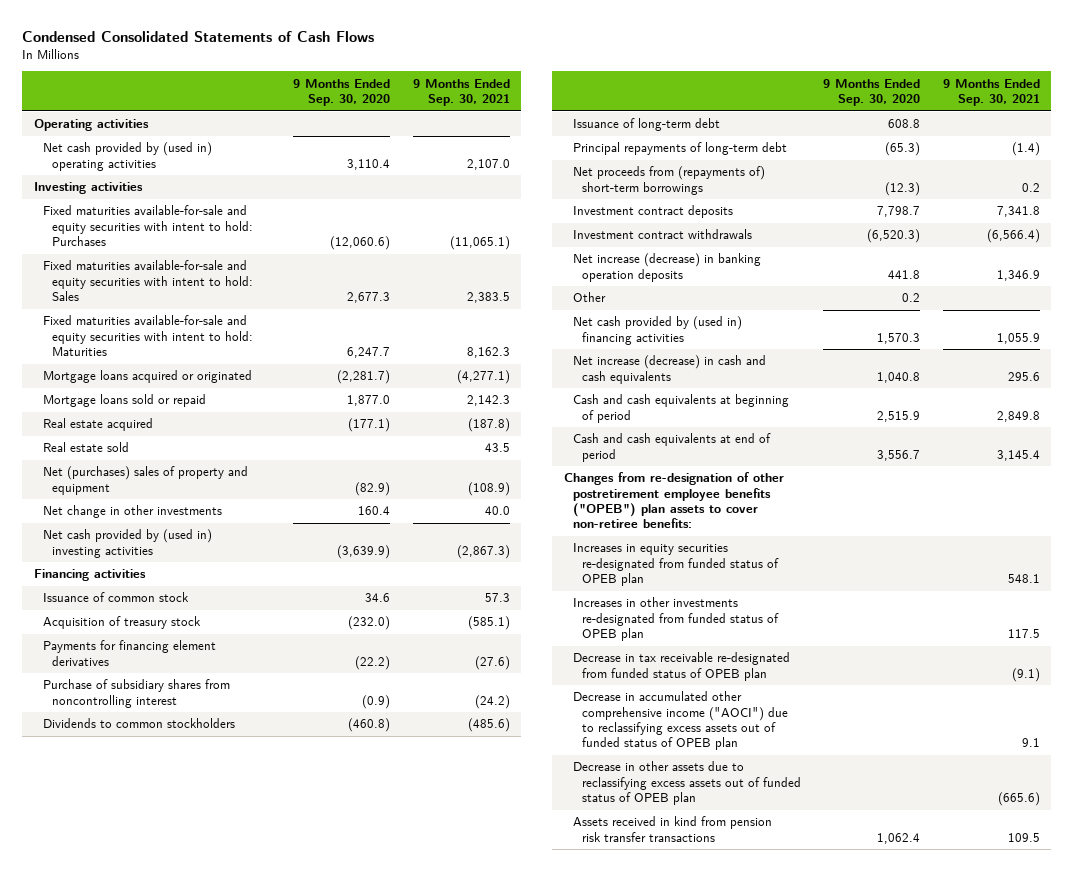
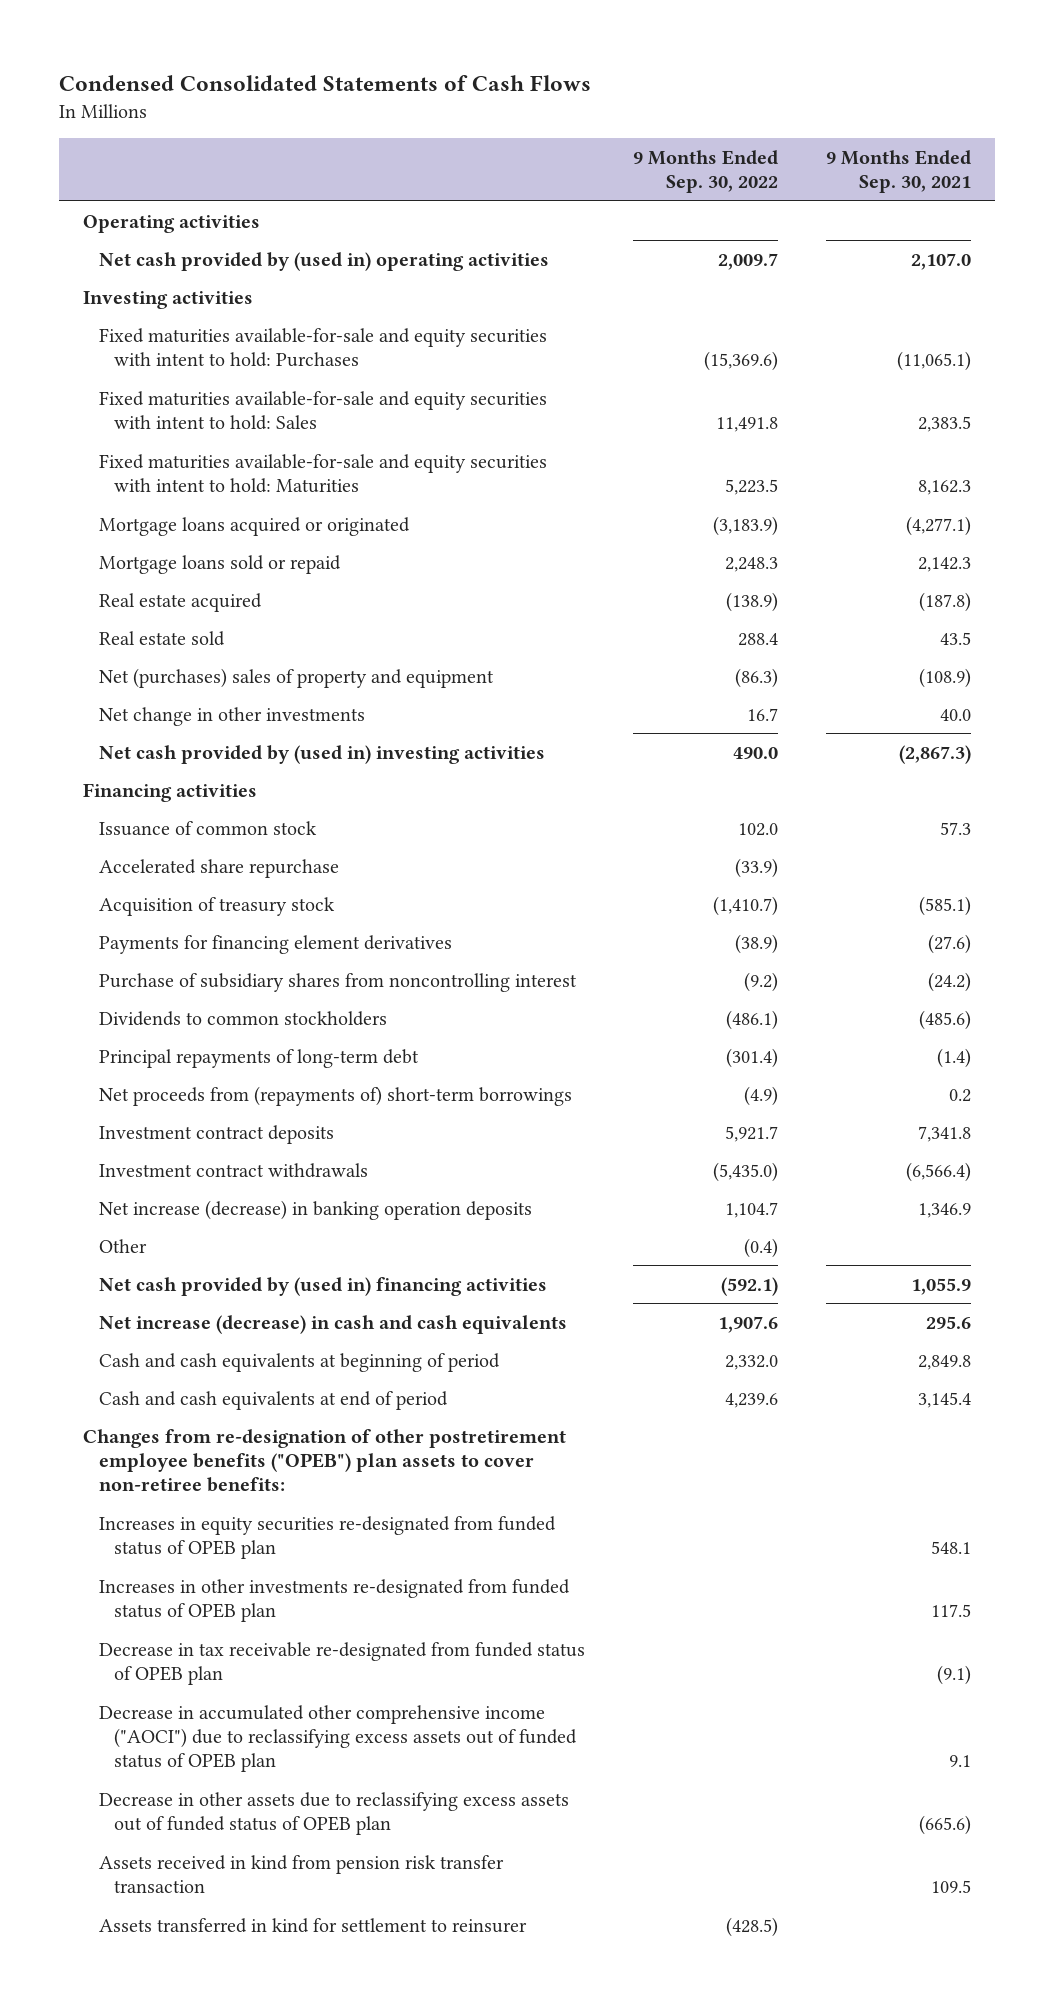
- | 9 Months Ended Sep. 30, 2020 | 9 Months Ended Sep. 30, 2021
+ | 9 Months Ended Sep. 30, 2022 | 9 Months Ended Sep. 30, 2021
+ Accelerated share repurchase | (33.9) |
- Issuance of long-term debt | 608.8 |
- Assets received in kind from pension risk transfer transactions | 1,062.4 | 109.5
+ Assets received in kind from pension risk transfer transaction | | 109.5
+ Assets transferred in kind for settlement to reinsurer | (428.5) |

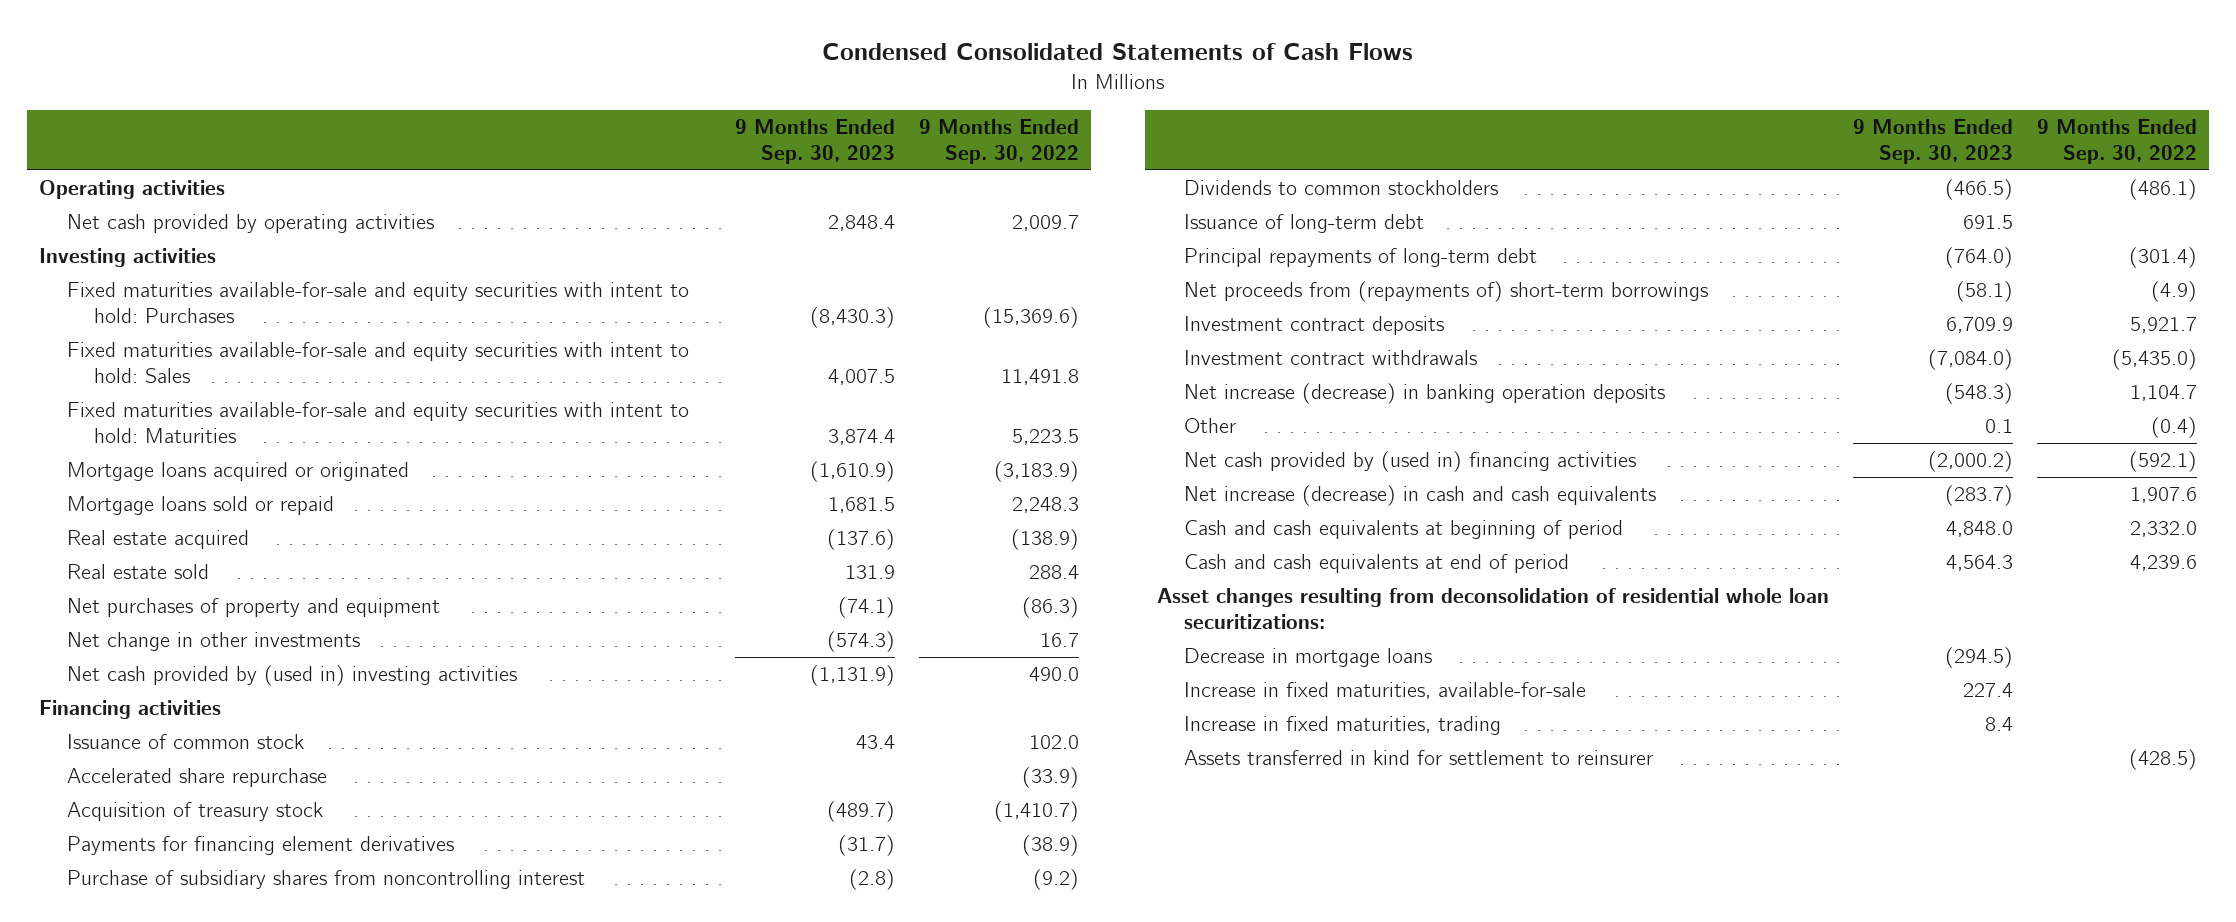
- | 9 Months Ended Sep. 30, 2022 | 9 Months Ended Sep. 30, 2021
+ | 9 Months Ended Sep. 30, 2023 | 9 Months Ended Sep. 30, 2022
- Net cash provided by (used in) operating activities | 2,009.7 | 2,107.0
+ Net cash provided by operating activities | 2,848.4 | 2,009.7
- Net (purchases) sales of property and equipment | (86.3) | (108.9)
+ Net purchases of property and equipment | (74.1) | (86.3)
+ Issuance of long-term debt | 691.5 |
- Changes from re-designation of other postretirement employee benefits ("OPEB") plan assets to cover non-retiree benefits:
- Increases in equity securities re-designated from funded status of OPEB plan | | 548.1
- Increases in other investments re-designated from funded status of OPEB plan | | 117.5
- Decrease in tax receivable re-designated from funded status of OPEB plan | | (9.1)
- Decrease in accumulated other comprehensive income ("AOCI") due to reclassifying excess assets out of funded status of OPEB plan | | 9.1
- Decrease in other assets due to reclassifying excess assets out of funded status of OPEB plan | | (665.6)
- Assets received in kind from pension risk transfer transaction | | 109.5
+ Asset changes resulting from deconsolidation of residential whole loan securitizations:
+ Decrease in mortgage loans | (294.5) |
+ Increase in fixed maturities, available-for-sale | 227.4 |
+ Increase in fixed maturities, trading | 8.4 |

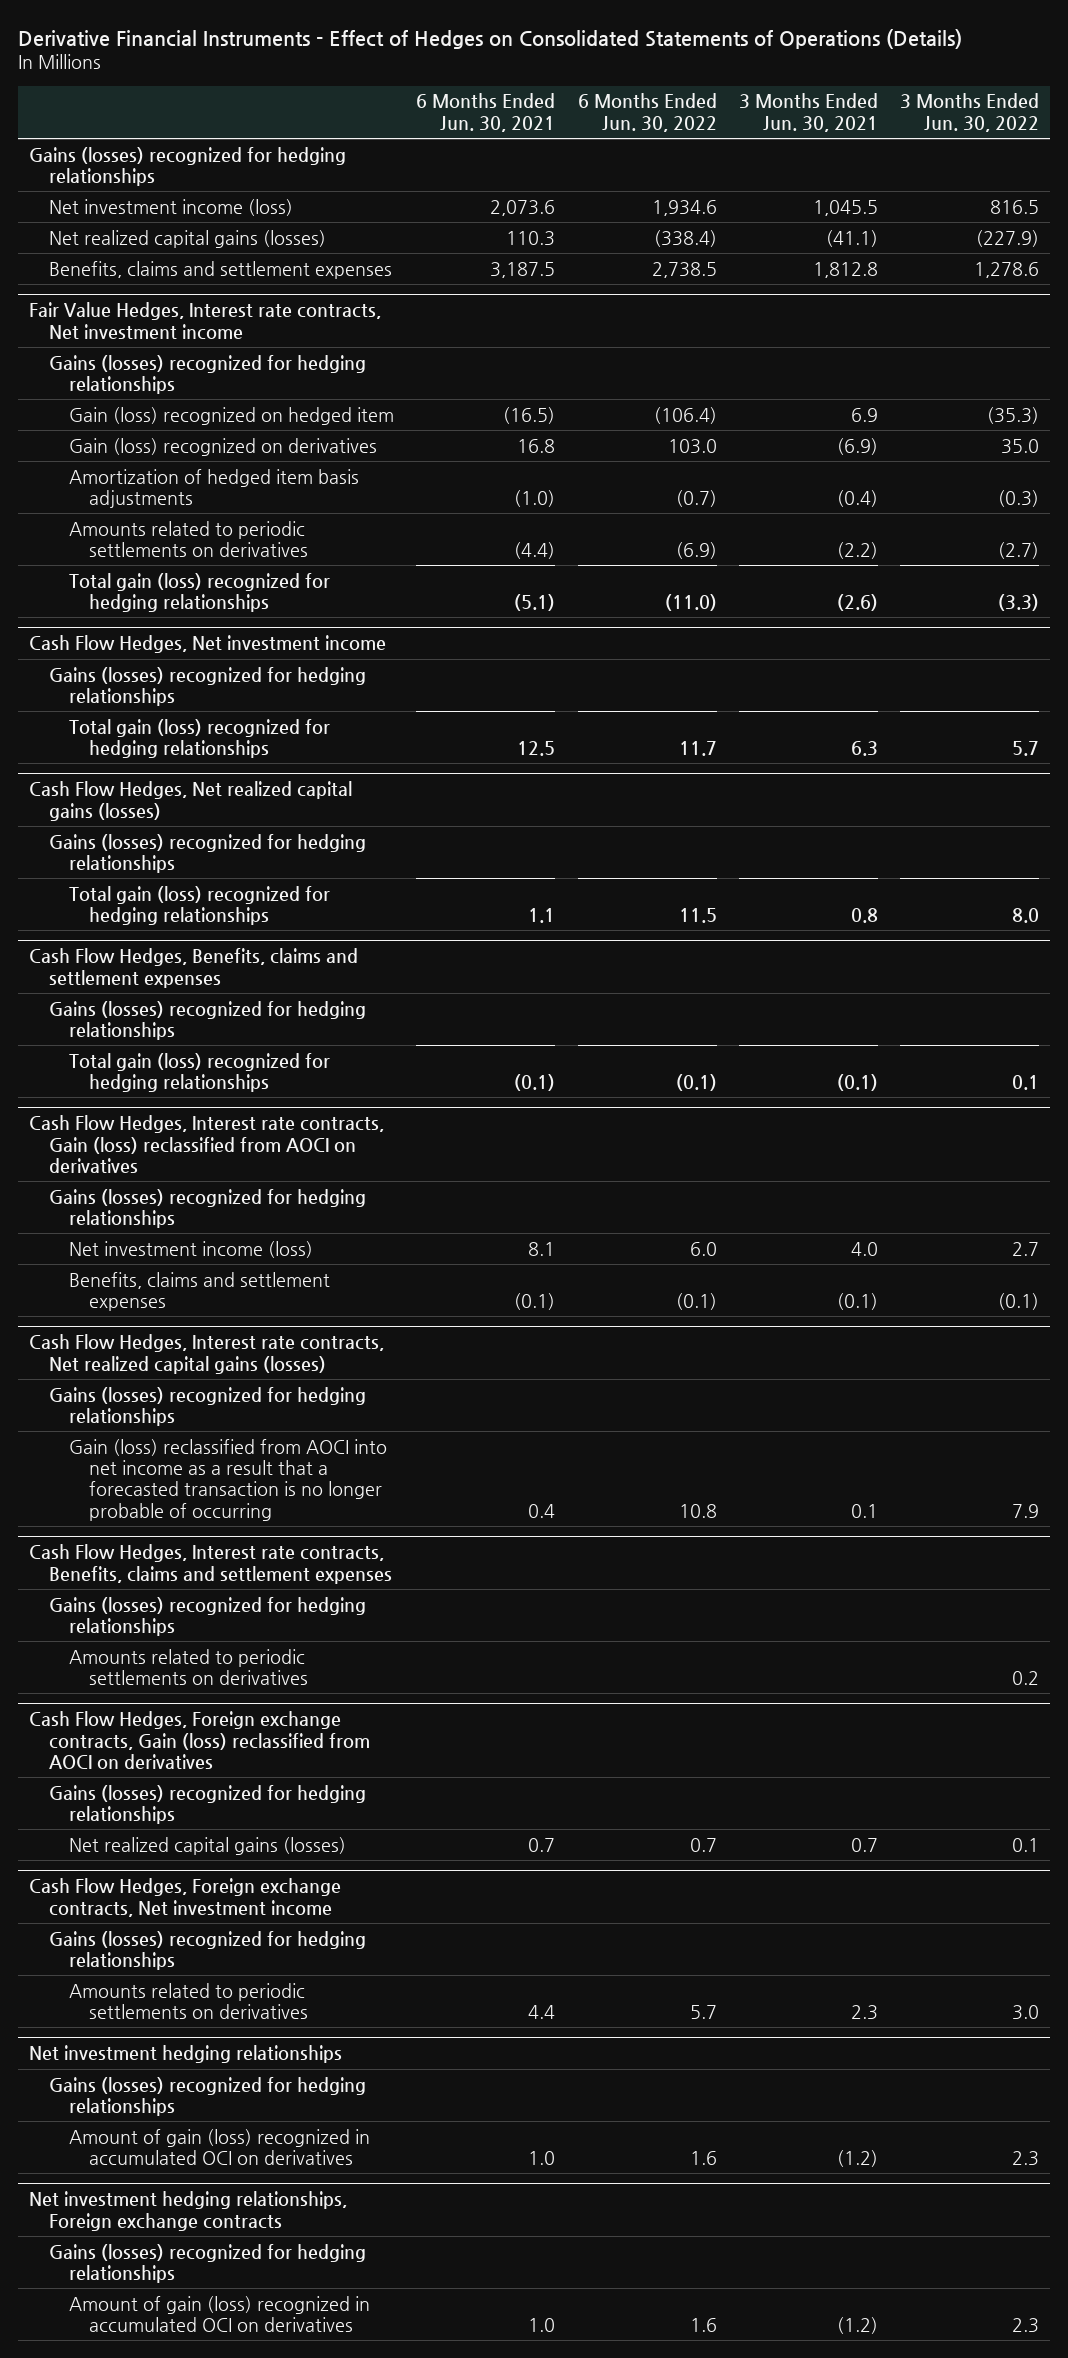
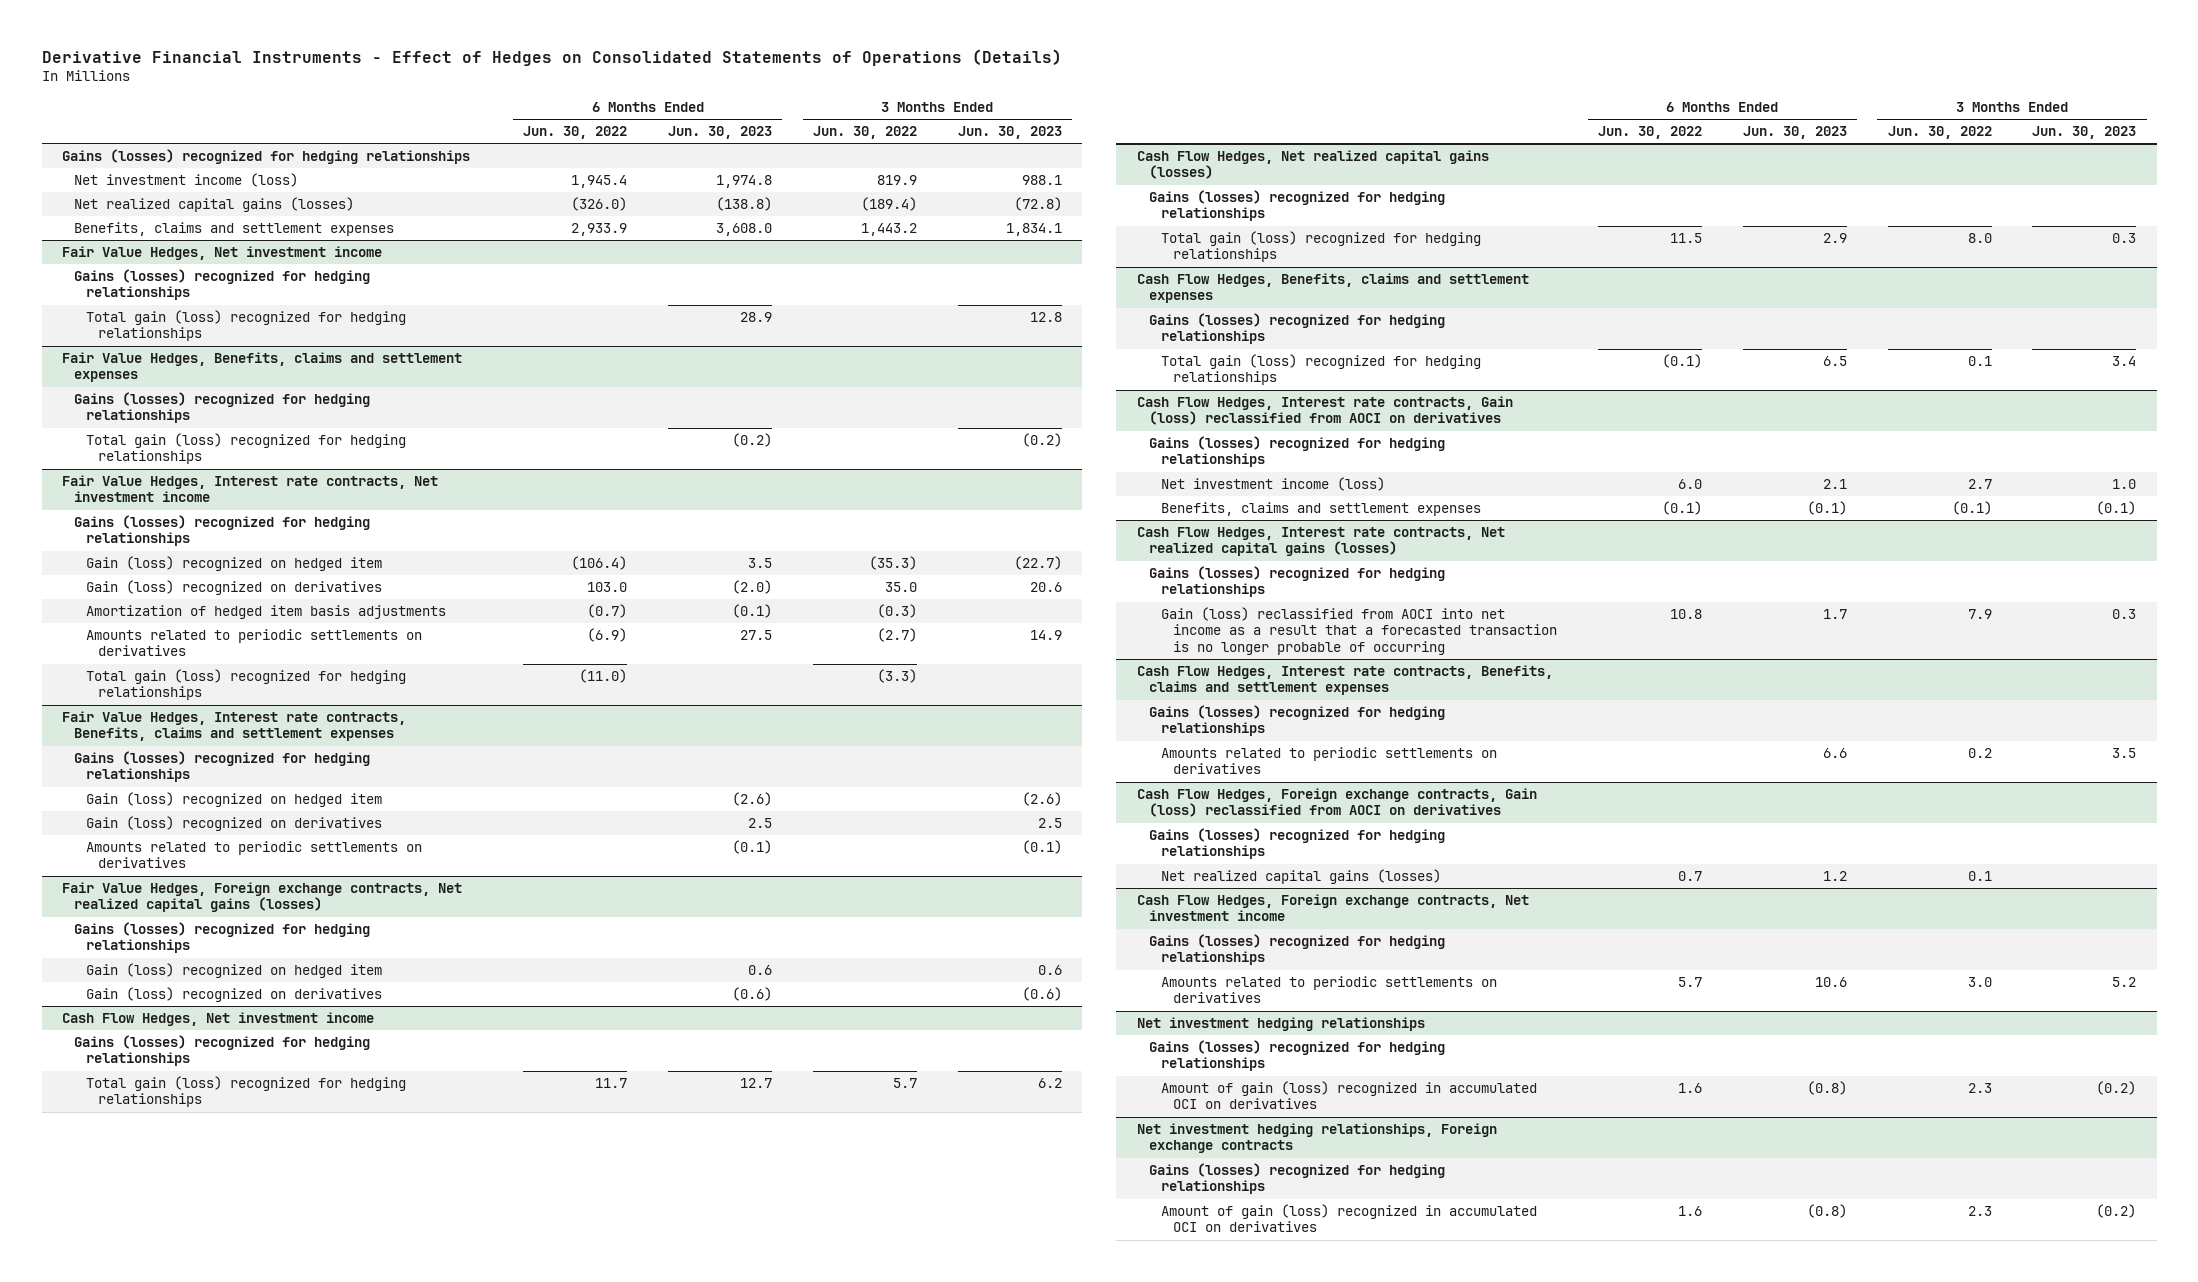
- | 6 Months Ended Jun. 30, 2021 | 6 Months Ended Jun. 30, 2022 | 3 Months Ended Jun. 30, 2021 | 3 Months Ended Jun. 30, 2022
+ | 6 Months Ended Jun. 30, 2022 | 6 Months Ended Jun. 30, 2023 | 3 Months Ended Jun. 30, 2022 | 3 Months Ended Jun. 30, 2023
- Net investment income (loss) | 2,073.6 | 1,934.6 | 1,045.5 | 816.5
- Net realized capital gains (losses) | 110.3 | (338.4) | (41.1) | (227.9)
- Benefits, claims and settlement expenses | 3,187.5 | 2,738.5 | 1,812.8 | 1,278.6
+ Net investment income (loss) | 1,945.4 | 1,974.8 | 819.9 | 988.1
+ Net realized capital gains (losses) | (326.0) | (138.8) | (189.4) | (72.8)
+ Benefits, claims and settlement expenses | 2,933.9 | 3,608.0 | 1,443.2 | 1,834.1
+ Fair Value Hedges, Net investment income
+ Gains (losses) recognized for hedging relationships
+ Total gain (loss) recognized for hedging relationships | | 28.9 | | 12.8
+ Fair Value Hedges, Benefits, claims and settlement expenses
+ Gains (losses) recognized for hedging relationships
+ Total gain (loss) recognized for hedging relationships | | (0.2) | | (0.2)
+ Fair Value Hedges, Interest rate contracts, Benefits, claims and settlement expenses
+ Gains (losses) recognized for hedging relationships
+ Gain (loss) recognized on hedged item | | (2.6) | | (2.6)
+ Gain (loss) recognized on derivatives | | 2.5 | | 2.5
+ Amounts related to periodic settlements on derivatives | | (0.1) | | (0.1)
+ Fair Value Hedges, Foreign exchange contracts, Net realized capital gains (losses)
+ Gains (losses) recognized for hedging relationships
+ Gain (loss) recognized on hedged item | | 0.6 | | 0.6
+ Gain (loss) recognized on derivatives | | (0.6) | | (0.6)

